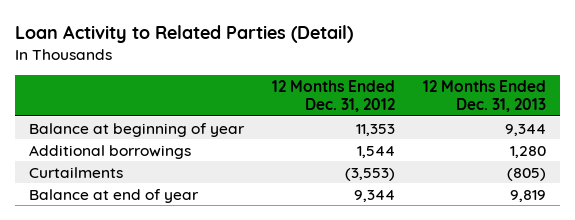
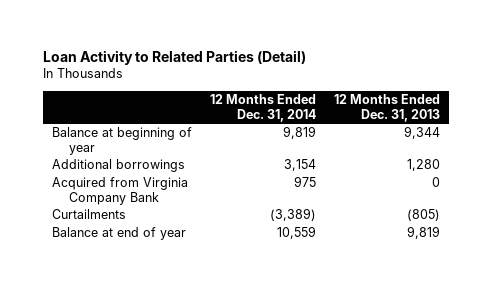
- | 12 Months Ended Dec. 31, 2012 | 12 Months Ended Dec. 31, 2013
+ | 12 Months Ended Dec. 31, 2014 | 12 Months Ended Dec. 31, 2013
+ Acquired from Virginia Company Bank | 975 | 0

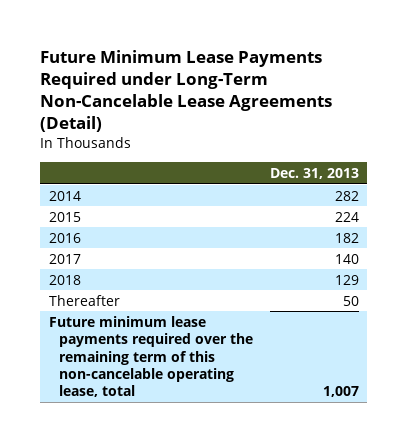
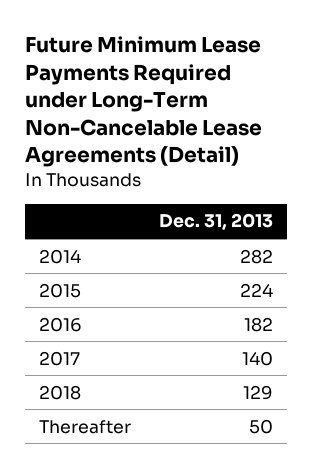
- Future minimum lease payments required over the remaining term of this non-cancelable operating lease, total | 1,007

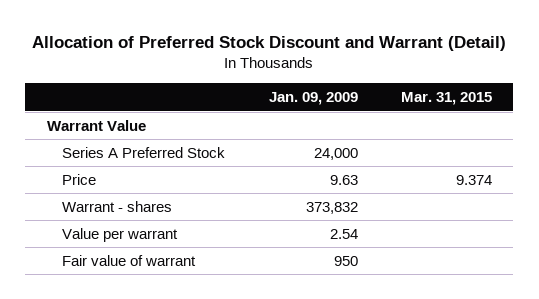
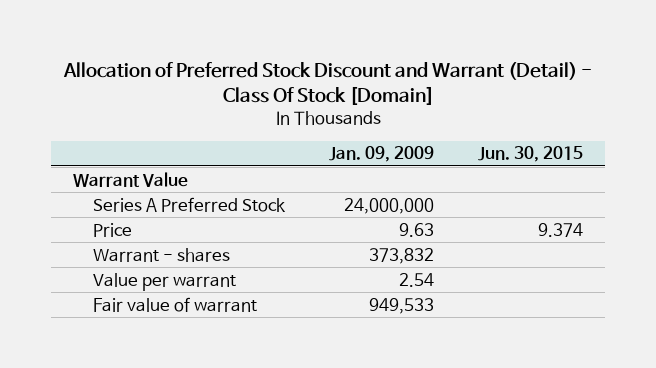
- Allocation of Preferred Stock Discount and Warrant (Detail)
+ Allocation of Preferred Stock Discount and Warrant (Detail) - Class Of Stock [Domain]
- | Jan. 09, 2009 | Mar. 31, 2015
+ | Jan. 09, 2009 | Jun. 30, 2015
- Series A Preferred Stock | 24,000 |
+ Series A Preferred Stock | 24,000,000 |
- Fair value of warrant | 950 |
+ Fair value of warrant | 949,533 |

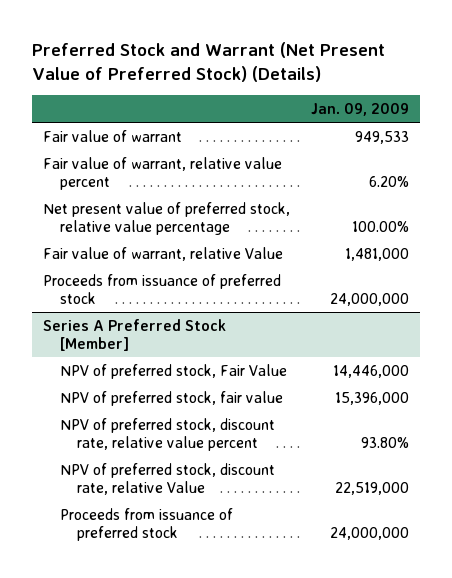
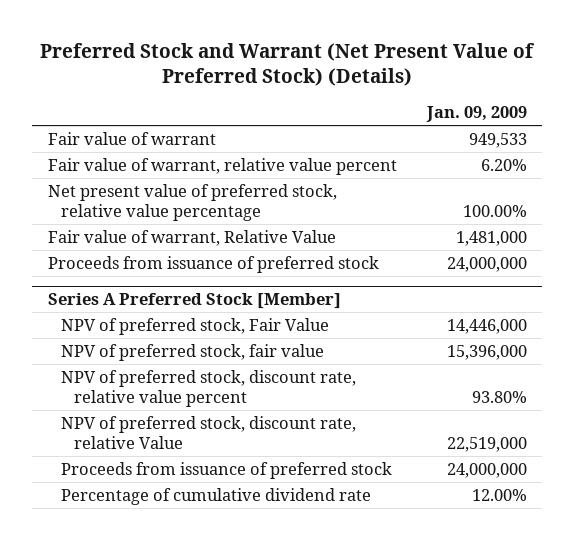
- Fair value of warrant, relative Value | 1,481,000
+ Fair value of warrant, Relative Value | 1,481,000
@ Series A Preferred Stock [Member]
+ Percentage of cumulative dividend rate | 12.00%

